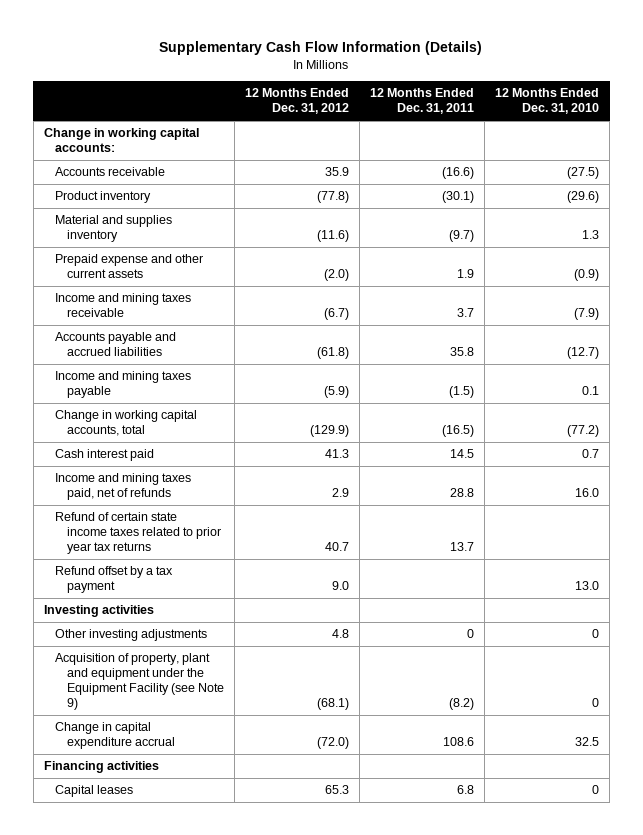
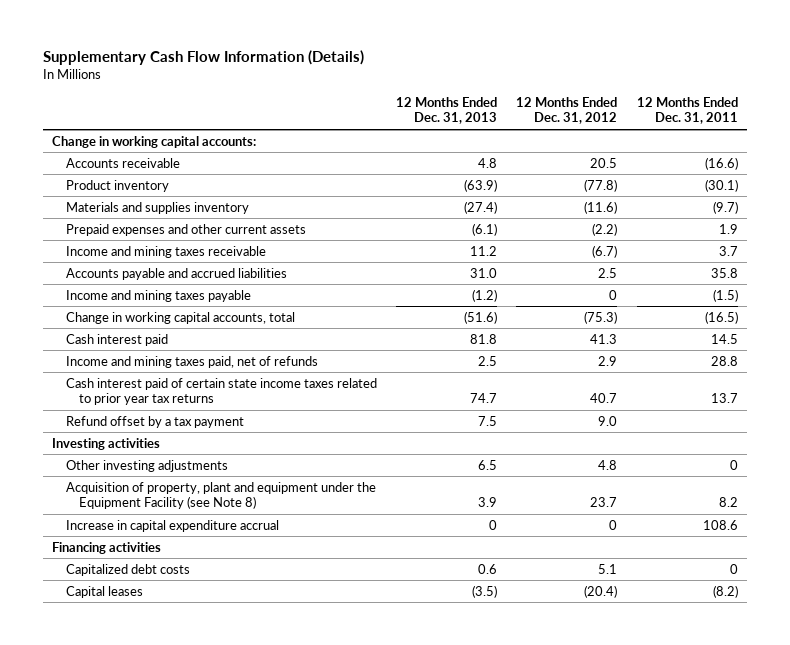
- | 12 Months Ended Dec. 31, 2012 | 12 Months Ended Dec. 31, 2011 | 12 Months Ended Dec. 31, 2010
+ | 12 Months Ended Dec. 31, 2013 | 12 Months Ended Dec. 31, 2012 | 12 Months Ended Dec. 31, 2011
- Accounts receivable | 35.9 | (16.6) | (27.5)
+ Accounts receivable | 4.8 | 20.5 | (16.6)
- Material and supplies inventory | (11.6) | (9.7) | 1.3
- Prepaid expense and other current assets | (2.0) | 1.9 | (0.9)
+ Materials and supplies inventory | (27.4) | (11.6) | (9.7)
+ Prepaid expenses and other current assets | (6.1) | (2.2) | 1.9
- Accounts payable and accrued liabilities | (61.8) | 35.8 | (12.7)
- Income and mining taxes payable | (5.9) | (1.5) | 0.1
- Change in working capital accounts, total | (129.9) | (16.5) | (77.2)
+ Accounts payable and accrued liabilities | 31.0 | 2.5 | 35.8
+ Income and mining taxes payable | (1.2) | 0 | (1.5)
+ Change in working capital accounts, total | (51.6) | (75.3) | (16.5)
- Refund of certain state income taxes related to prior year tax returns | 40.7 | 13.7 |
+ Cash interest paid of certain state income taxes related to prior year tax returns | 74.7 | 40.7 | 13.7
- Acquisition of property, plant and equipment under the Equipment Facility (see Note 9) | (68.1) | (8.2) | 0
- Change in capital expenditure accrual | (72.0) | 108.6 | 32.5
+ Acquisition of property, plant and equipment under the Equipment Facility (see Note 8) | 3.9 | 23.7 | 8.2
+ Increase in capital expenditure accrual | 0 | 0 | 108.6
- Capital leases | 65.3 | 6.8 | 0
+ Capitalized debt costs | 0.6 | 5.1 | 0
+ Capital leases | (3.5) | (20.4) | (8.2)

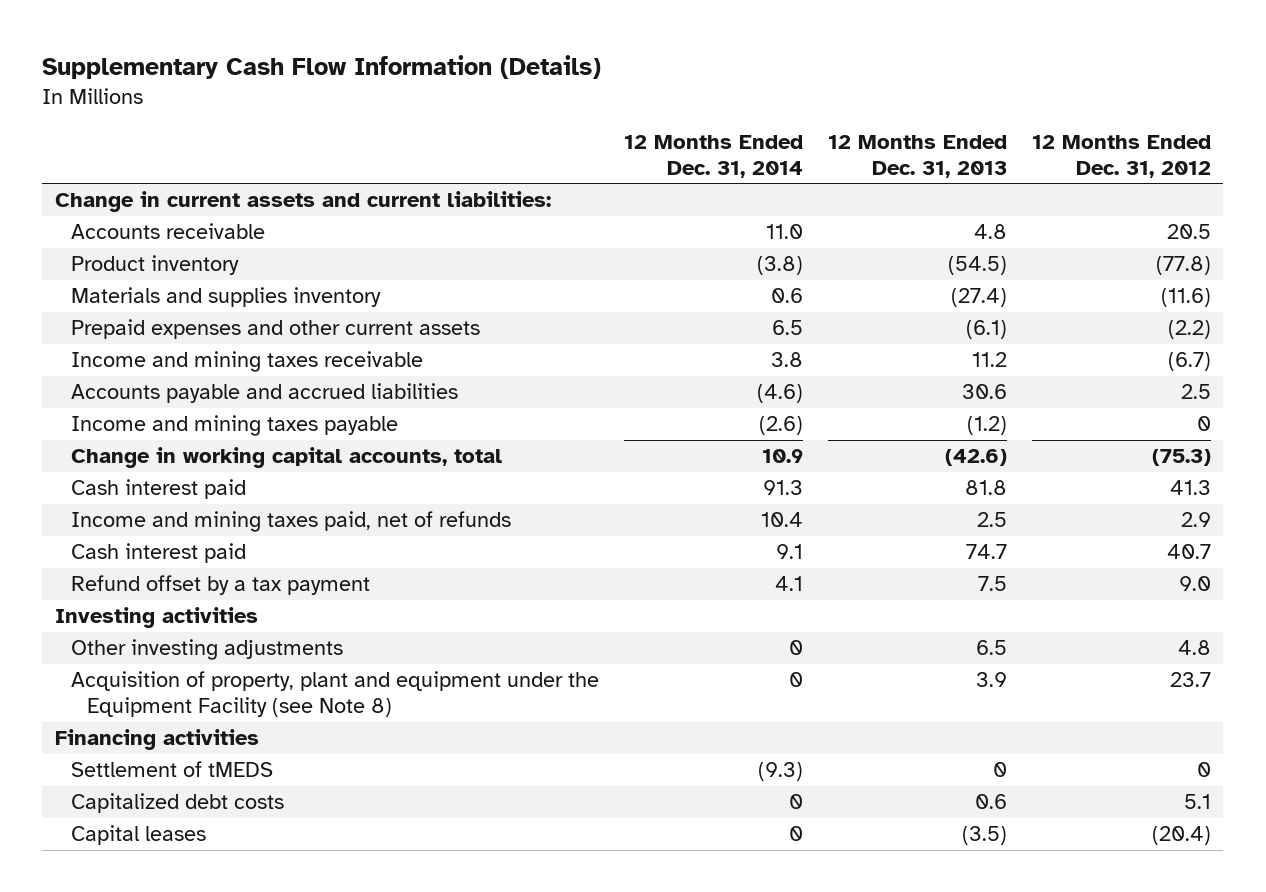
- | 12 Months Ended Dec. 31, 2013 | 12 Months Ended Dec. 31, 2012 | 12 Months Ended Dec. 31, 2011
+ | 12 Months Ended Dec. 31, 2014 | 12 Months Ended Dec. 31, 2013 | 12 Months Ended Dec. 31, 2012
- Change in working capital accounts:
+ Change in current assets and current liabilities:
- Product inventory | (63.9) | (77.8) | (30.1)
+ Product inventory | (3.8) | (54.5) | (77.8)
- Accounts payable and accrued liabilities | 31.0 | 2.5 | 35.8
+ Accounts payable and accrued liabilities | (4.6) | 30.6 | 2.5
- Change in working capital accounts, total | (51.6) | (75.3) | (16.5)
+ Change in working capital accounts, total | 10.9 | (42.6) | (75.3)
- Cash interest paid of certain state income taxes related to prior year tax returns | 74.7 | 40.7 | 13.7
+ Cash interest paid | 9.1 | 74.7 | 40.7
- Increase in capital expenditure accrual | 0 | 0 | 108.6
+ Settlement of tMEDS | (9.3) | 0 | 0

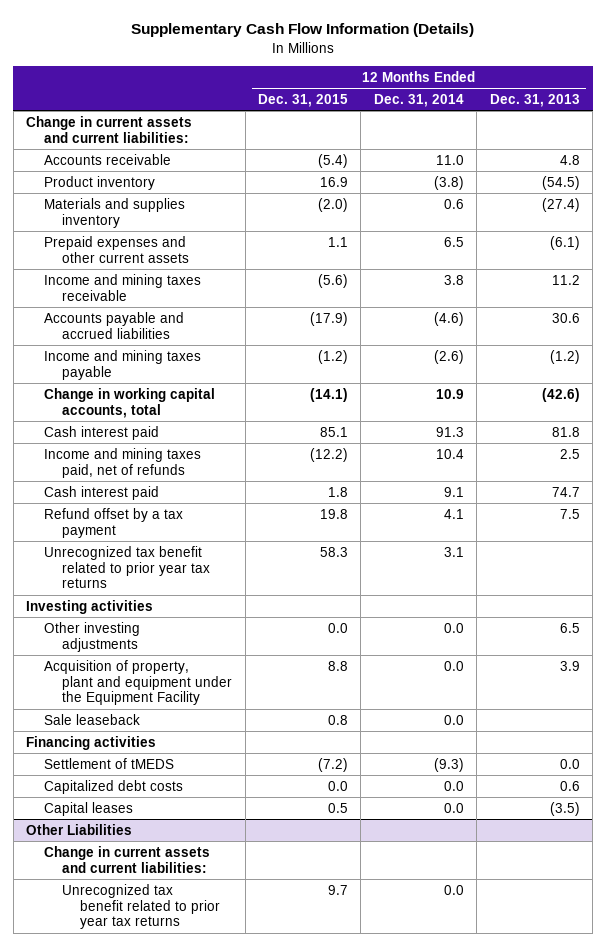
- | 12 Months Ended Dec. 31, 2014 | 12 Months Ended Dec. 31, 2013 | 12 Months Ended Dec. 31, 2012
+ | 12 Months Ended Dec. 31, 2015 | 12 Months Ended Dec. 31, 2014 | 12 Months Ended Dec. 31, 2013
+ Unrecognized tax benefit related to prior year tax returns | 58.3 | 3.1 |
- Other investing adjustments | 0 | 6.5 | 4.8
- Acquisition of property, plant and equipment under the Equipment Facility (see Note 8) | 0 | 3.9 | 23.7
+ Other investing adjustments | 0.0 | 0.0 | 6.5
+ Acquisition of property, plant and equipment under the Equipment Facility | 8.8 | 0.0 | 3.9
+ Sale leaseback | 0.8 | 0.0 |
- Settlement of tMEDS | (9.3) | 0 | 0
- Capitalized debt costs | 0 | 0.6 | 5.1
- Capital leases | 0 | (3.5) | (20.4)
+ Settlement of tMEDS | (7.2) | (9.3) | 0.0
+ Capitalized debt costs | 0.0 | 0.0 | 0.6
+ Capital leases | 0.5 | 0.0 | (3.5)
+ Other Liabilities
+ Change in current assets and current liabilities:
+ Unrecognized tax benefit related to prior year tax returns | 9.7 | 0.0 |

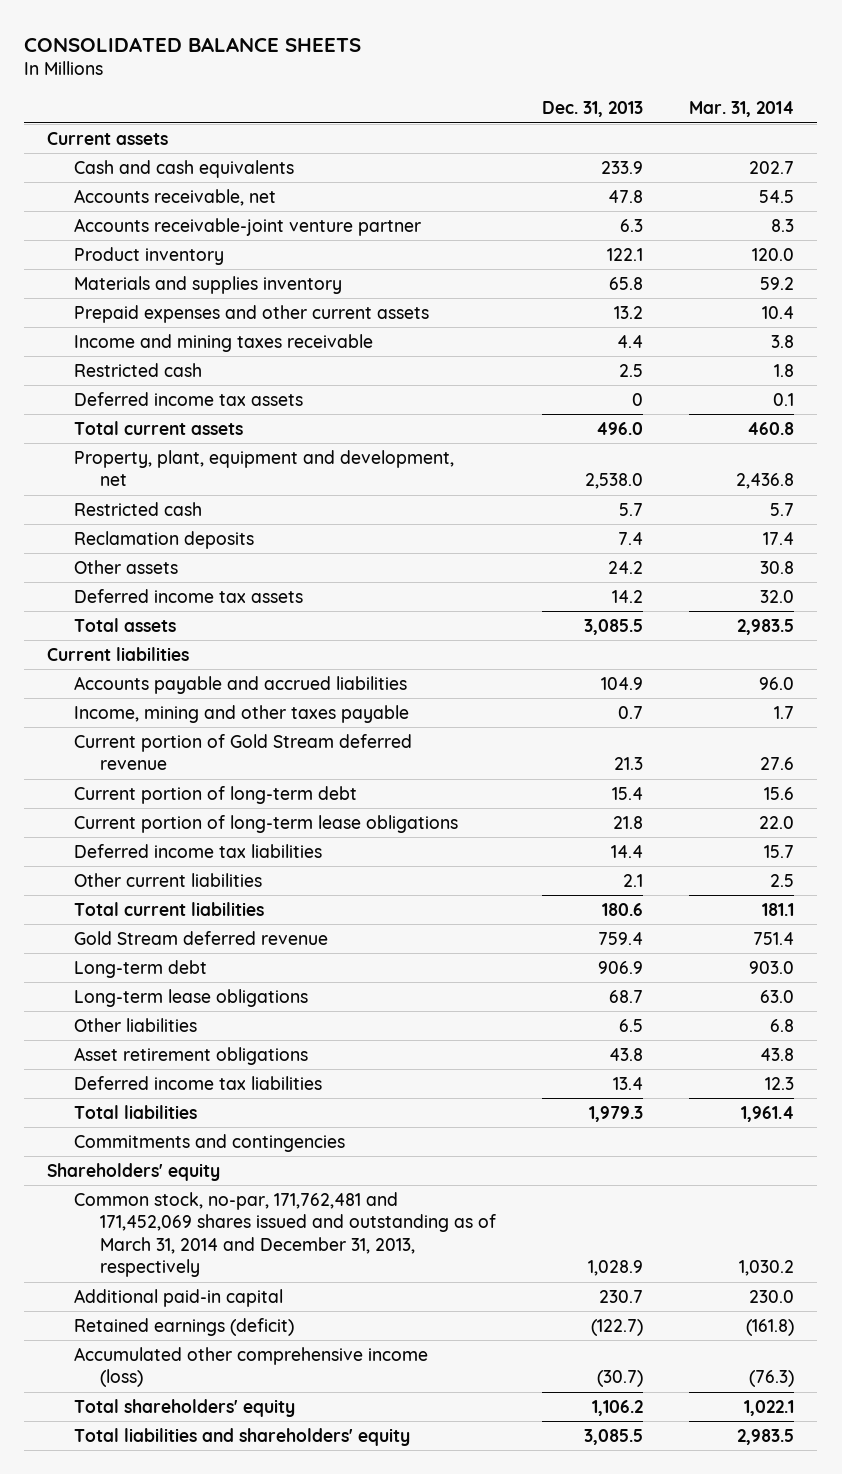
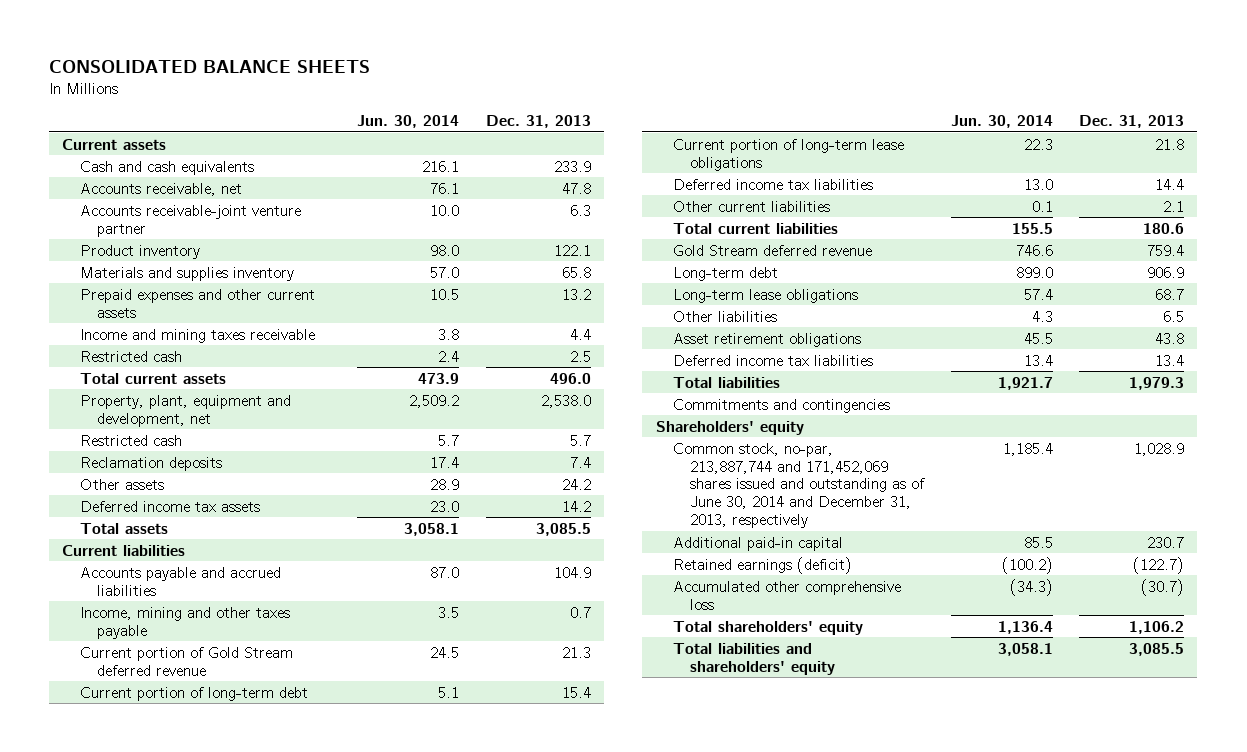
- | Dec. 31, 2013 | Mar. 31, 2014
+ | Jun. 30, 2014 | Dec. 31, 2013
- Deferred income tax assets | 0 | 0.1
- Common stock, no-par, 171,762,481 and 171,452,069 shares issued and outstanding as of March 31, 2014 and December 31, 2013, respectively | 1,028.9 | 1,030.2
+ Common stock, no-par, 213,887,744 and 171,452,069 shares issued and outstanding as of June 30, 2014 and December 31, 2013, respectively | 1,185.4 | 1,028.9
- Accumulated other comprehensive income (loss) | (30.7) | (76.3)
+ Accumulated other comprehensive loss | (34.3) | (30.7)

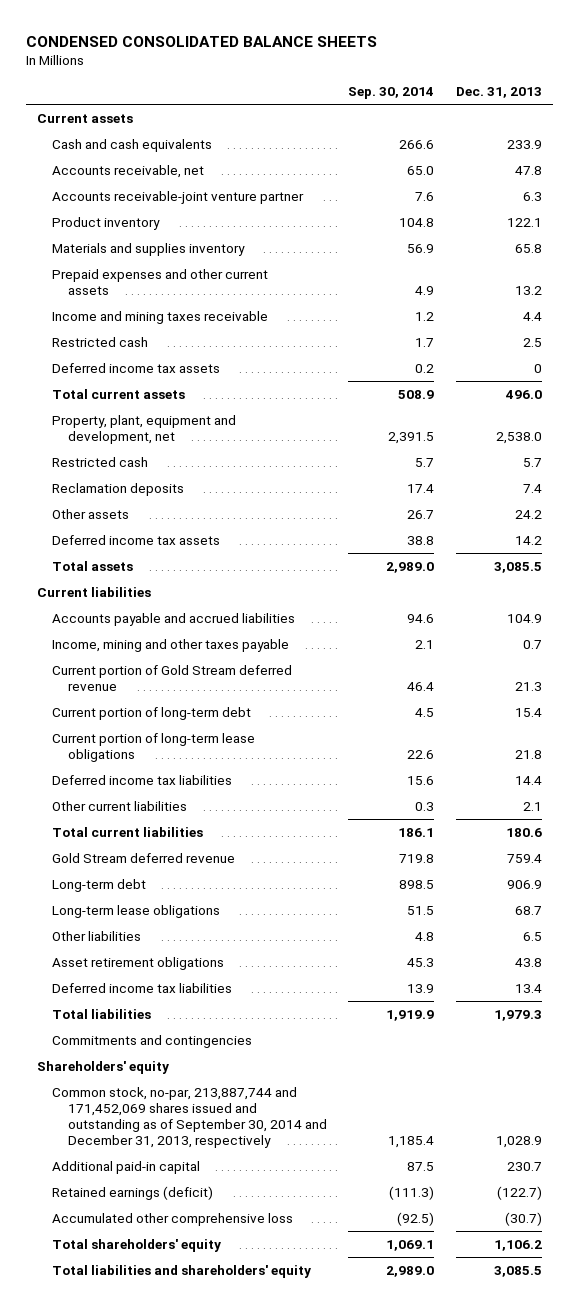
- CONSOLIDATED BALANCE SHEETS
+ CONDENSED CONSOLIDATED BALANCE SHEETS
- | Jun. 30, 2014 | Dec. 31, 2013
+ | Sep. 30, 2014 | Dec. 31, 2013
+ Deferred income tax assets | 0.2 | 0
- Common stock, no-par, 213,887,744 and 171,452,069 shares issued and outstanding as of June 30, 2014 and December 31, 2013, respectively | 1,185.4 | 1,028.9
+ Common stock, no-par, 213,887,744 and 171,452,069 shares issued and outstanding as of September 30, 2014 and December 31, 2013, respectively | 1,185.4 | 1,028.9

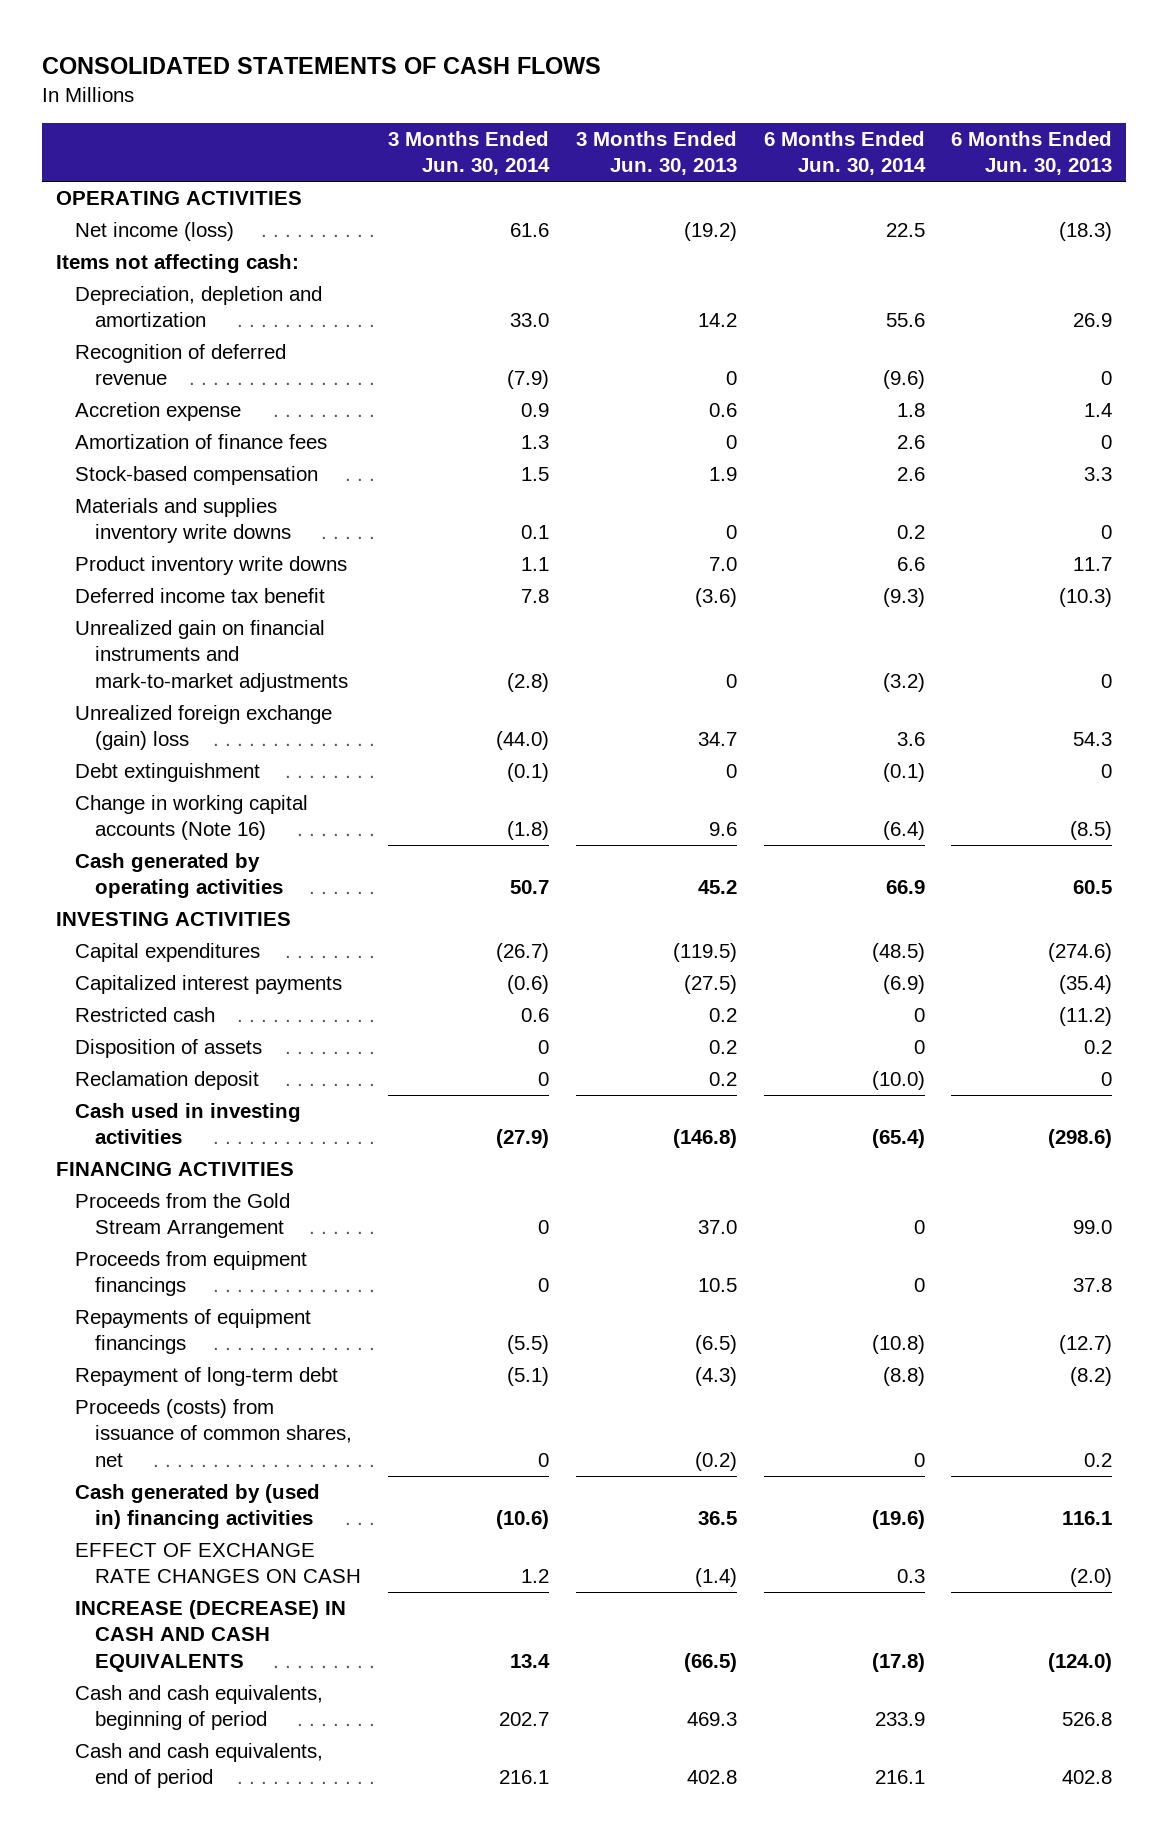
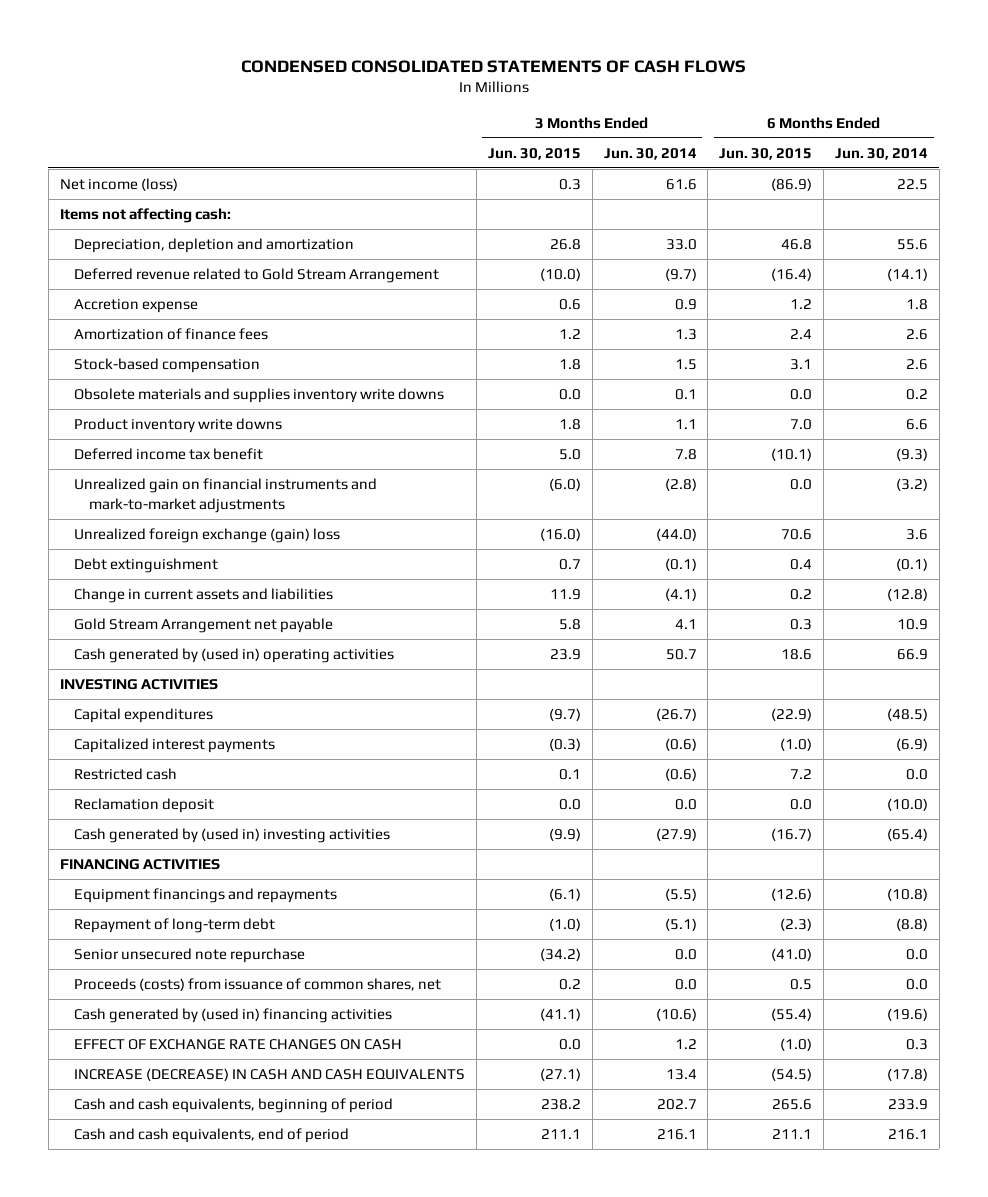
- CONSOLIDATED STATEMENTS OF CASH FLOWS
+ CONDENSED CONSOLIDATED STATEMENTS OF CASH FLOWS
- | 3 Months Ended Jun. 30, 2014 | 3 Months Ended Jun. 30, 2013 | 6 Months Ended Jun. 30, 2014 | 6 Months Ended Jun. 30, 2013
+ | 3 Months Ended Jun. 30, 2015 | 3 Months Ended Jun. 30, 2014 | 6 Months Ended Jun. 30, 2015 | 6 Months Ended Jun. 30, 2014
- OPERATING ACTIVITIES
- Recognition of deferred revenue | (7.9) | 0 | (9.6) | 0
+ Deferred revenue related to Gold Stream Arrangement | (10.0) | (9.7) | (16.4) | (14.1)
- Materials and supplies inventory write downs | 0.1 | 0 | 0.2 | 0
+ Obsolete materials and supplies inventory write downs | 0.0 | 0.1 | 0.0 | 0.2
- Change in working capital accounts (Note 16) | (1.8) | 9.6 | (6.4) | (8.5)
- Cash generated by operating activities | 50.7 | 45.2 | 66.9 | 60.5
+ Change in current assets and liabilities | 11.9 | (4.1) | 0.2 | (12.8)
+ Gold Stream Arrangement net payable | 5.8 | 4.1 | 0.3 | 10.9
+ Cash generated by (used in) operating activities | 23.9 | 50.7 | 18.6 | 66.9
- Restricted cash | 0.6 | 0.2 | 0 | (11.2)
- Disposition of assets | 0 | 0.2 | 0 | 0.2
- Reclamation deposit | 0 | 0.2 | (10.0) | 0
- Cash used in investing activities | (27.9) | (146.8) | (65.4) | (298.6)
+ Restricted cash | 0.1 | (0.6) | 7.2 | 0.0
+ Reclamation deposit | 0.0 | 0.0 | 0.0 | (10.0)
+ Cash generated by (used in) investing activities | (9.9) | (27.9) | (16.7) | (65.4)
- Proceeds from the Gold Stream Arrangement | 0 | 37.0 | 0 | 99.0
- Proceeds from equipment financings | 0 | 10.5 | 0 | 37.8
- Repayments of equipment financings | (5.5) | (6.5) | (10.8) | (12.7)
+ Equipment financings and repayments | (6.1) | (5.5) | (12.6) | (10.8)
- Proceeds (costs) from issuance of common shares, net | 0 | (0.2) | 0 | 0.2
+ Senior unsecured note repurchase | (34.2) | 0.0 | (41.0) | 0.0
+ Proceeds (costs) from issuance of common shares, net | 0.2 | 0.0 | 0.5 | 0.0

